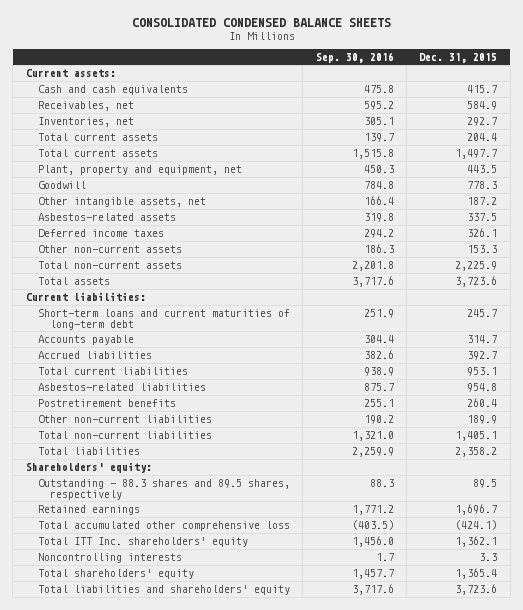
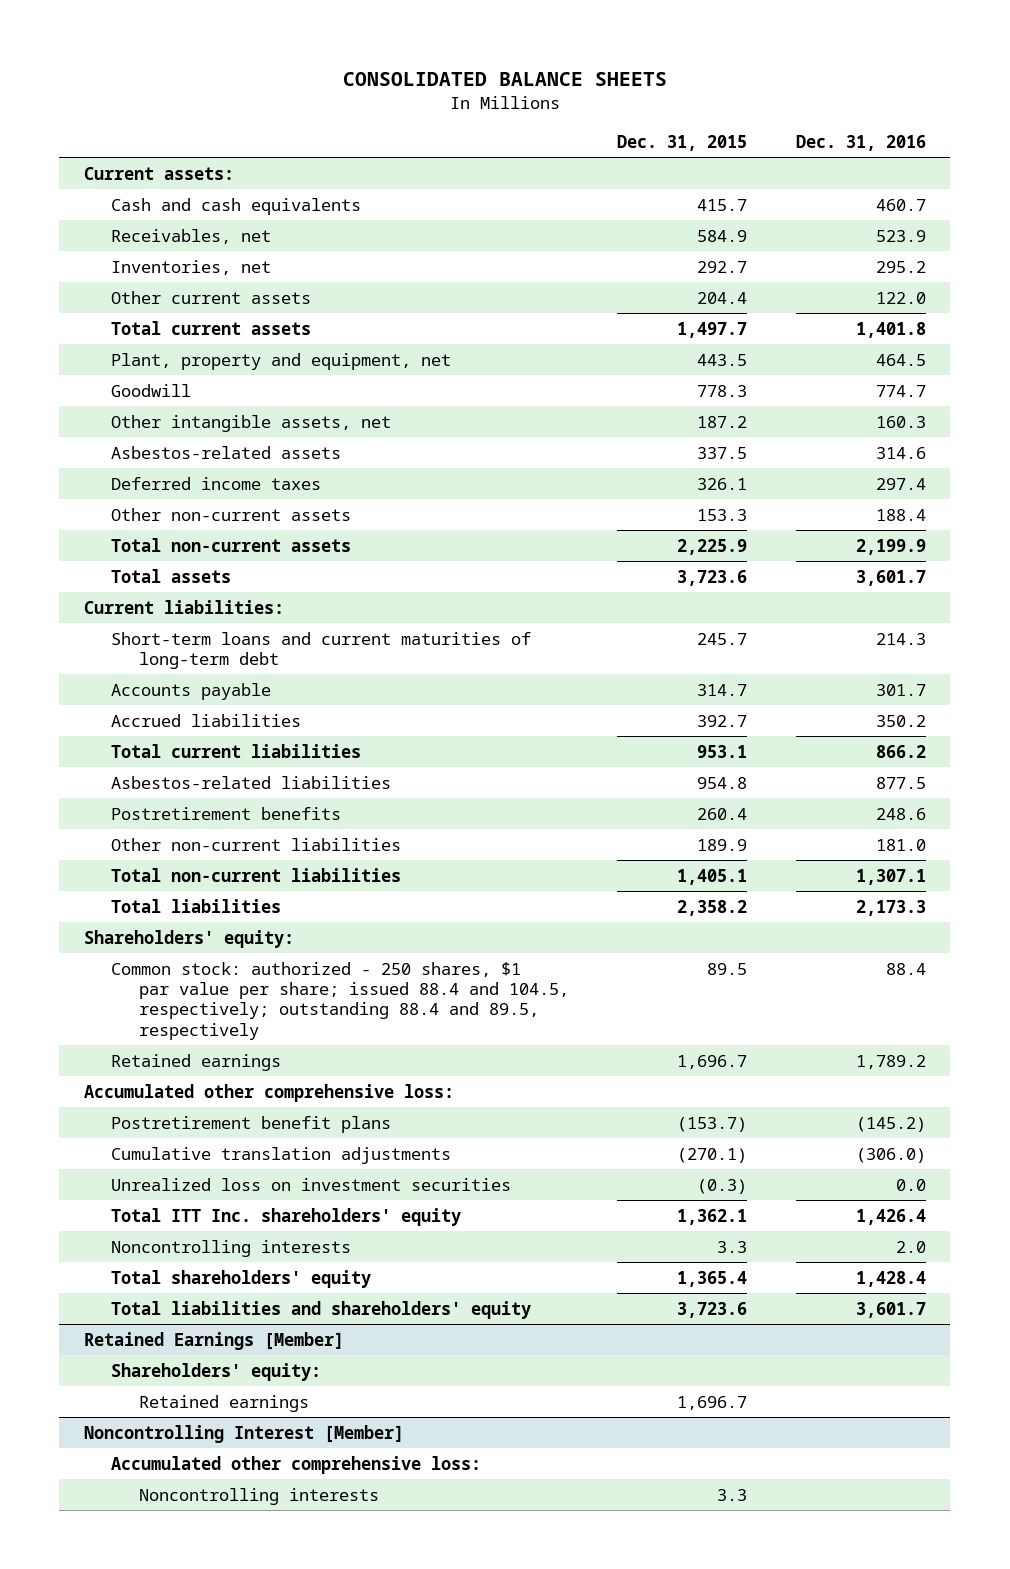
- CONSOLIDATED CONDENSED BALANCE SHEETS
+ CONSOLIDATED BALANCE SHEETS
- | Sep. 30, 2016 | Dec. 31, 2015
+ | Dec. 31, 2015 | Dec. 31, 2016
- Total current assets | 139.7 | 204.4
+ Other current assets | 204.4 | 122.0
- Outstanding - 88.3 shares and 89.5 shares, respectively | 88.3 | 89.5
+ Common stock: authorized - 250 shares, $1 par value per share; issued 88.4 and 104.5, respectively; outstanding 88.4 and 89.5, respectively | 89.5 | 88.4
- Total accumulated other comprehensive loss | (403.5) | (424.1)
+ Accumulated other comprehensive loss:
+ Postretirement benefit plans | (153.7) | (145.2)
+ Cumulative translation adjustments | (270.1) | (306.0)
+ Unrealized loss on investment securities | (0.3) | 0.0
+ Retained Earnings [Member]
+ Shareholders' equity:
+ Retained earnings | 1,696.7 |
+ Noncontrolling Interest [Member]
+ Accumulated other comprehensive loss:
+ Noncontrolling interests | 3.3 |

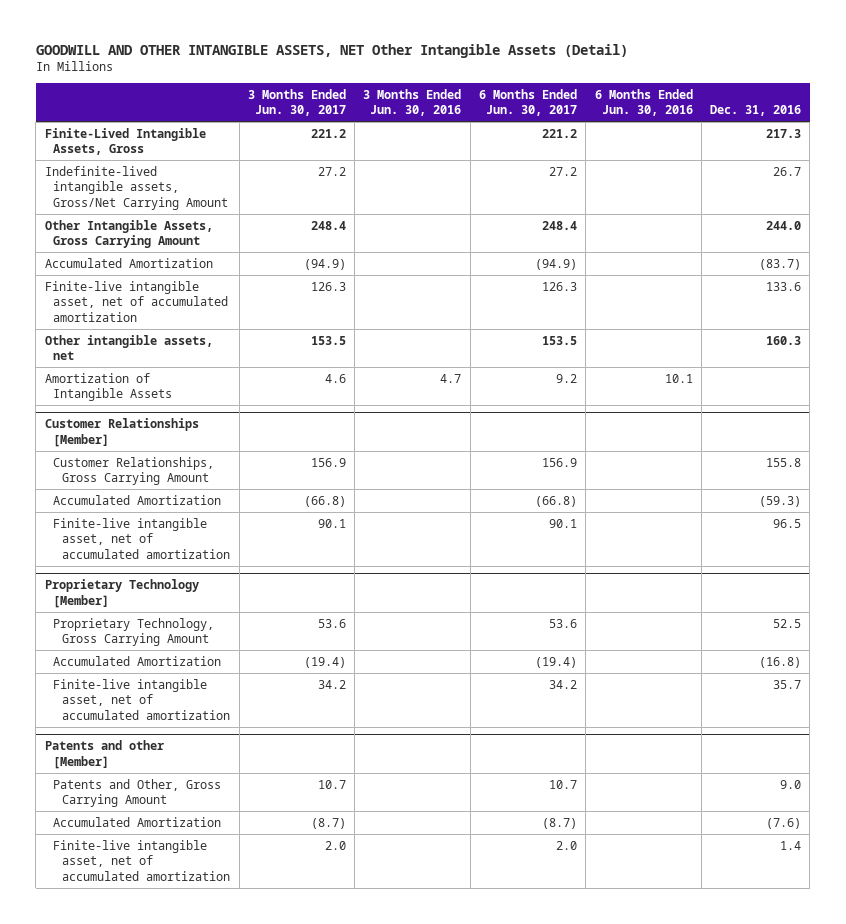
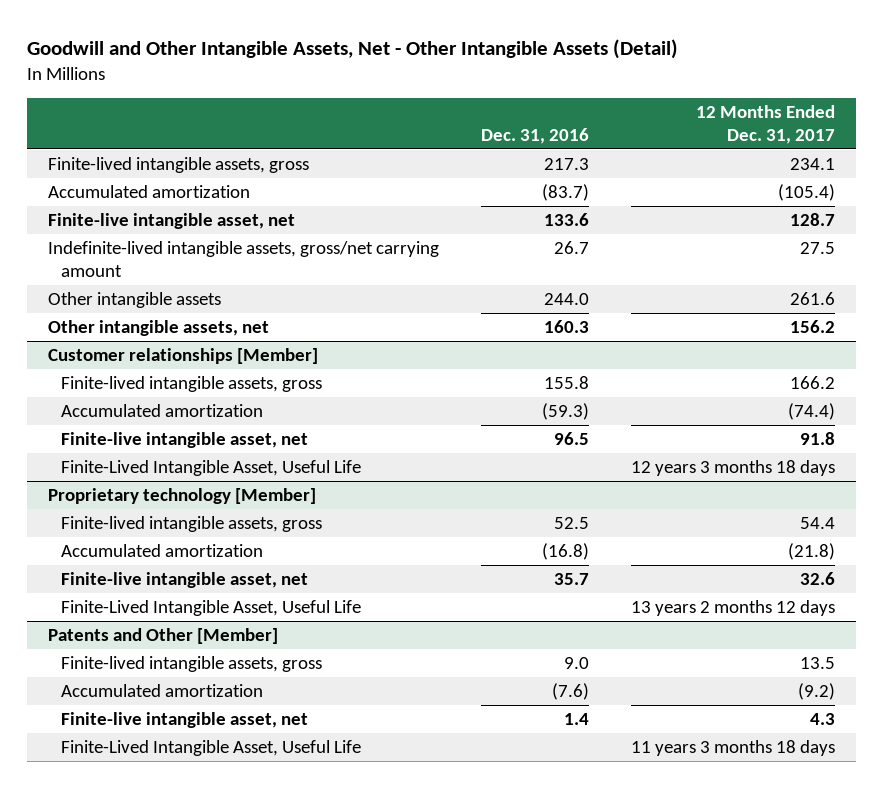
- GOODWILL AND OTHER INTANGIBLE ASSETS, NET Other Intangible Assets (Detail)
+ Goodwill and Other Intangible Assets, Net - Other Intangible Assets (Detail)
- | 3 Months Ended Jun. 30, 2017 | 3 Months Ended Jun. 30, 2016 | 6 Months Ended Jun. 30, 2017 | 6 Months Ended Jun. 30, 2016 | Dec. 31, 2016
+ | Dec. 31, 2016 | 12 Months Ended Dec. 31, 2017
- Finite-Lived Intangible Assets, Gross | 221.2 | | 221.2 | | 217.3
- Indefinite-lived intangible assets, Gross/Net Carrying Amount | 27.2 | | 27.2 | | 26.7
- Other Intangible Assets, Gross Carrying Amount | 248.4 | | 248.4 | | 244.0
- Accumulated Amortization | (94.9) | | (94.9) | | (83.7)
- Finite-live intangible asset, net of accumulated amortization | 126.3 | | 126.3 | | 133.6
+ Finite-lived intangible assets, gross | 217.3 | 234.1
+ Accumulated amortization | (83.7) | (105.4)
+ Finite-live intangible asset, net | 133.6 | 128.7
+ Indefinite-lived intangible assets, gross/net carrying amount | 26.7 | 27.5
+ Other intangible assets | 244.0 | 261.6
- Amortization of Intangible Assets | 4.6 | 4.7 | 9.2 | 10.1 |
- Customer Relationships [Member]
- Customer Relationships, Gross Carrying Amount | 156.9 | | 156.9 | | 155.8
- Accumulated Amortization | (66.8) | | (66.8) | | (59.3)
- Finite-live intangible asset, net of accumulated amortization | 90.1 | | 90.1 | | 96.5
- Proprietary Technology [Member]
- Proprietary Technology, Gross Carrying Amount | 53.6 | | 53.6 | | 52.5
- Accumulated Amortization | (19.4) | | (19.4) | | (16.8)
- Finite-live intangible asset, net of accumulated amortization | 34.2 | | 34.2 | | 35.7
- Patents and other [Member]
- Patents and Other, Gross Carrying Amount | 10.7 | | 10.7 | | 9.0
- Accumulated Amortization | (8.7) | | (8.7) | | (7.6)
- Finite-live intangible asset, net of accumulated amortization | 2.0 | | 2.0 | | 1.4
+ Customer relationships [Member]
+ Finite-lived intangible assets, gross | 155.8 | 166.2
+ Accumulated amortization | (59.3) | (74.4)
+ Finite-live intangible asset, net | 96.5 | 91.8
+ Finite-Lived Intangible Asset, Useful Life | | 12 years 3 months 18 days
+ Proprietary technology [Member]
+ Finite-lived intangible assets, gross | 52.5 | 54.4
+ Accumulated amortization | (16.8) | (21.8)
+ Finite-live intangible asset, net | 35.7 | 32.6
+ Finite-Lived Intangible Asset, Useful Life | | 13 years 2 months 12 days
+ Patents and Other [Member]
+ Finite-lived intangible assets, gross | 9.0 | 13.5
+ Accumulated amortization | (7.6) | (9.2)
+ Finite-live intangible asset, net | 1.4 | 4.3
+ Finite-Lived Intangible Asset, Useful Life | | 11 years 3 months 18 days

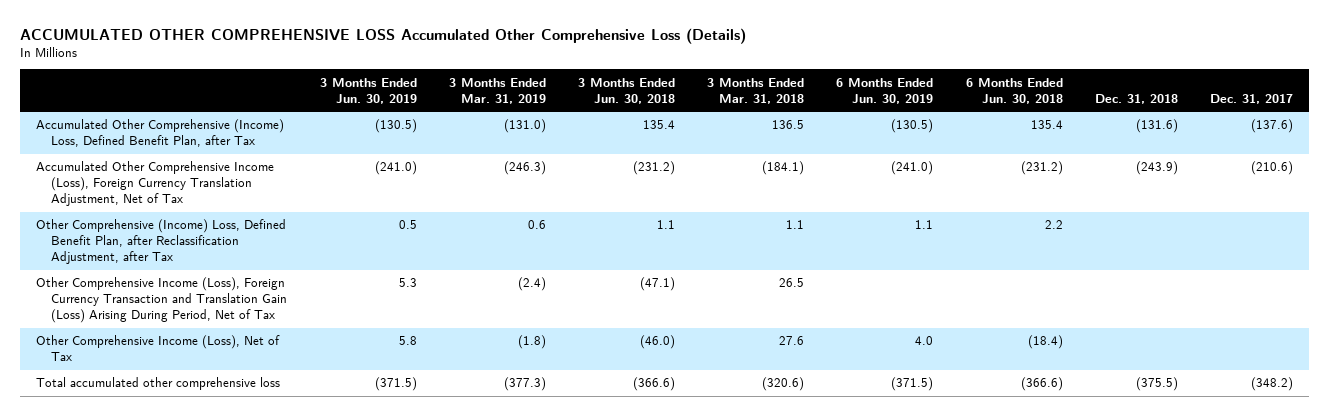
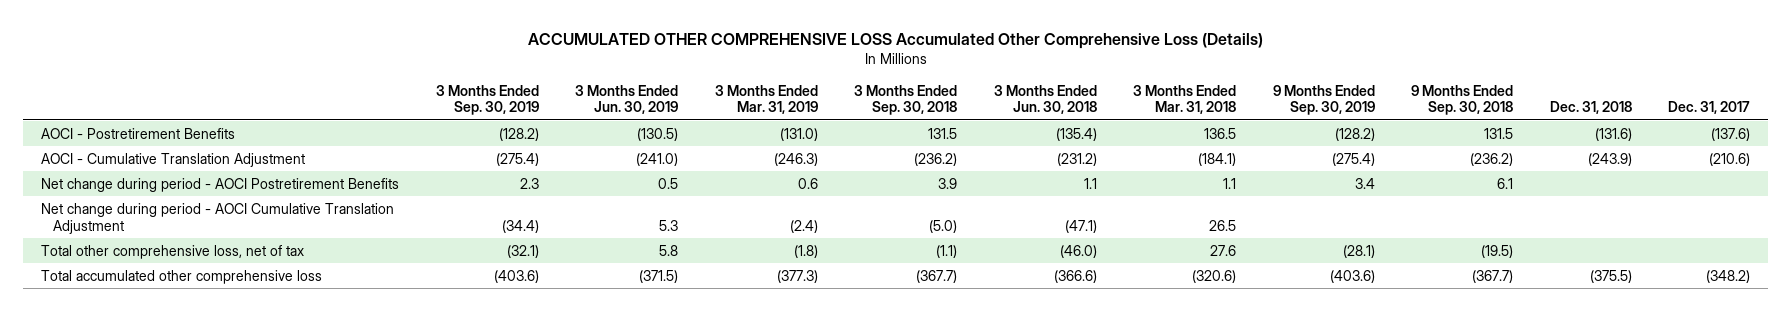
- | 3 Months Ended Jun. 30, 2019 | 3 Months Ended Mar. 31, 2019 | 3 Months Ended Jun. 30, 2018 | 3 Months Ended Mar. 31, 2018 | 6 Months Ended Jun. 30, 2019 | 6 Months Ended Jun. 30, 2018 | Dec. 31, 2018 | Dec. 31, 2017
+ | 3 Months Ended Sep. 30, 2019 | 3 Months Ended Jun. 30, 2019 | 3 Months Ended Mar. 31, 2019 | 3 Months Ended Sep. 30, 2018 | 3 Months Ended Jun. 30, 2018 | 3 Months Ended Mar. 31, 2018 | 9 Months Ended Sep. 30, 2019 | 9 Months Ended Sep. 30, 2018 | Dec. 31, 2018 | Dec. 31, 2017
- Accumulated Other Comprehensive (Income) Loss, Defined Benefit Plan, after Tax | (130.5) | (131.0) | 135.4 | 136.5 | (130.5) | 135.4 | (131.6) | (137.6)
- Accumulated Other Comprehensive Income (Loss), Foreign Currency Translation Adjustment, Net of Tax | (241.0) | (246.3) | (231.2) | (184.1) | (241.0) | (231.2) | (243.9) | (210.6)
- Other Comprehensive (Income) Loss, Defined Benefit Plan, after Reclassification Adjustment, after Tax | 0.5 | 0.6 | 1.1 | 1.1 | 1.1 | 2.2 | |
- Other Comprehensive Income (Loss), Foreign Currency Transaction and Translation Gain (Loss) Arising During Period, Net of Tax | 5.3 | (2.4) | (47.1) | 26.5 | | | |
- Other Comprehensive Income (Loss), Net of Tax | 5.8 | (1.8) | (46.0) | 27.6 | 4.0 | (18.4) | |
+ AOCI - Postretirement Benefits | (128.2) | (130.5) | (131.0) | 131.5 | (135.4) | 136.5 | (128.2) | 131.5 | (131.6) | (137.6)
+ AOCI - Cumulative Translation Adjustment | (275.4) | (241.0) | (246.3) | (236.2) | (231.2) | (184.1) | (275.4) | (236.2) | (243.9) | (210.6)
+ Net change during period - AOCI Postretirement Benefits | 2.3 | 0.5 | 0.6 | 3.9 | 1.1 | 1.1 | 3.4 | 6.1 | |
+ Net change during period - AOCI Cumulative Translation Adjustment | (34.4) | 5.3 | (2.4) | (5.0) | (47.1) | 26.5 | | | |
+ Total other comprehensive loss, net of tax | (32.1) | 5.8 | (1.8) | (1.1) | (46.0) | 27.6 | (28.1) | (19.5) | |

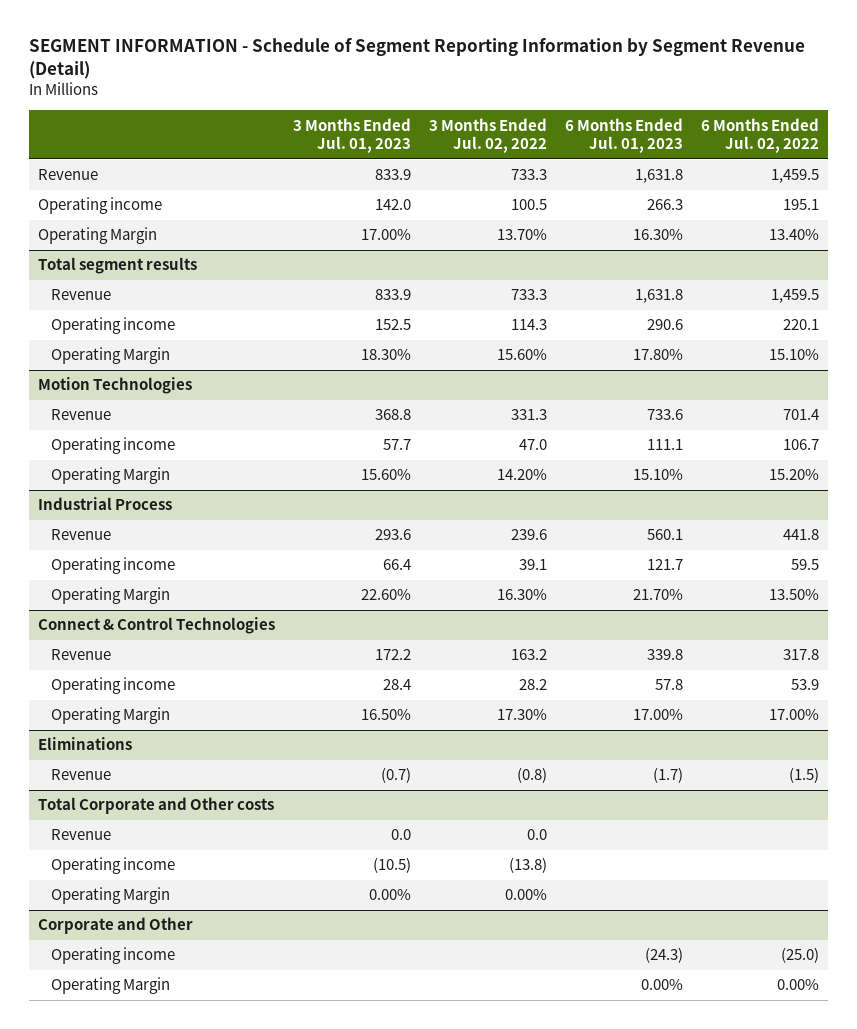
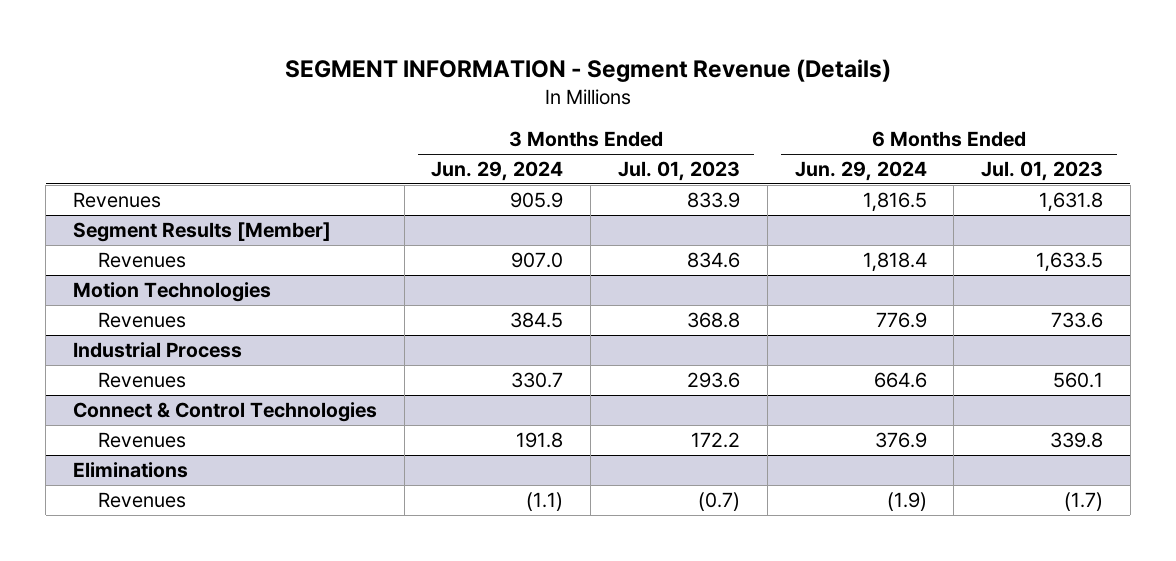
- SEGMENT INFORMATION - Schedule of Segment Reporting Information by Segment Revenue (Detail)
+ SEGMENT INFORMATION - Segment Revenue (Details)
- | 3 Months Ended Jul. 01, 2023 | 3 Months Ended Jul. 02, 2022 | 6 Months Ended Jul. 01, 2023 | 6 Months Ended Jul. 02, 2022
+ | 3 Months Ended Jun. 29, 2024 | 3 Months Ended Jul. 01, 2023 | 6 Months Ended Jun. 29, 2024 | 6 Months Ended Jul. 01, 2023
- Revenue | 833.9 | 733.3 | 1,631.8 | 1,459.5
- Operating income | 142.0 | 100.5 | 266.3 | 195.1
- Operating Margin | 17.00% | 13.70% | 16.30% | 13.40%
- Total segment results
- Revenue | 833.9 | 733.3 | 1,631.8 | 1,459.5
- Operating income | 152.5 | 114.3 | 290.6 | 220.1
- Operating Margin | 18.30% | 15.60% | 17.80% | 15.10%
+ Revenues | 905.9 | 833.9 | 1,816.5 | 1,631.8
+ Segment Results [Member]
+ Revenues | 907.0 | 834.6 | 1,818.4 | 1,633.5
@ Motion Technologies
- Revenue | 368.8 | 331.3 | 733.6 | 701.4
- Operating income | 57.7 | 47.0 | 111.1 | 106.7
- Operating Margin | 15.60% | 14.20% | 15.10% | 15.20%
+ Revenues | 384.5 | 368.8 | 776.9 | 733.6
@ Industrial Process
- Revenue | 293.6 | 239.6 | 560.1 | 441.8
- Operating income | 66.4 | 39.1 | 121.7 | 59.5
- Operating Margin | 22.60% | 16.30% | 21.70% | 13.50%
+ Revenues | 330.7 | 293.6 | 664.6 | 560.1
@ Connect & Control Technologies
- Revenue | 172.2 | 163.2 | 339.8 | 317.8
- Operating income | 28.4 | 28.2 | 57.8 | 53.9
- Operating Margin | 16.50% | 17.30% | 17.00% | 17.00%
+ Revenues | 191.8 | 172.2 | 376.9 | 339.8
@ Eliminations
- Revenue | (0.7) | (0.8) | (1.7) | (1.5)
- Total Corporate and Other costs
- Revenue | 0.0 | 0.0 | |
- Operating income | (10.5) | (13.8) | |
- Operating Margin | 0.00% | 0.00% | |
- Corporate and Other
- Operating income | | | (24.3) | (25.0)
- Operating Margin | | | 0.00% | 0.00%
@ Eliminations
+ Revenues | (1.1) | (0.7) | (1.9) | (1.7)

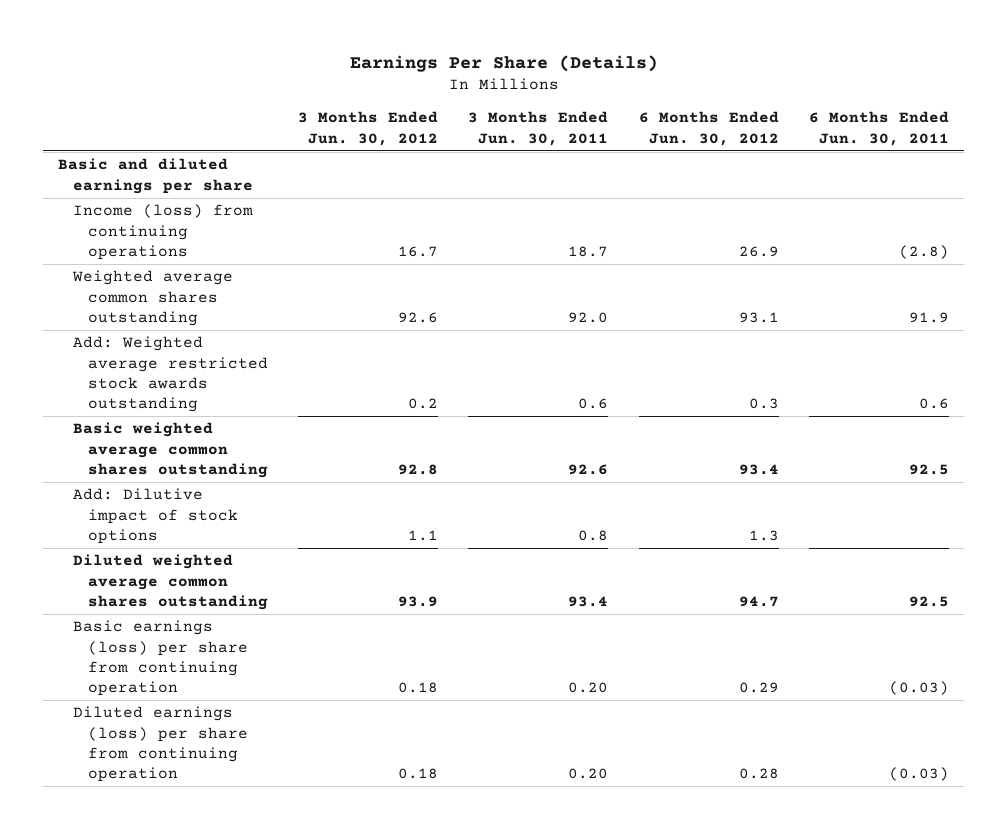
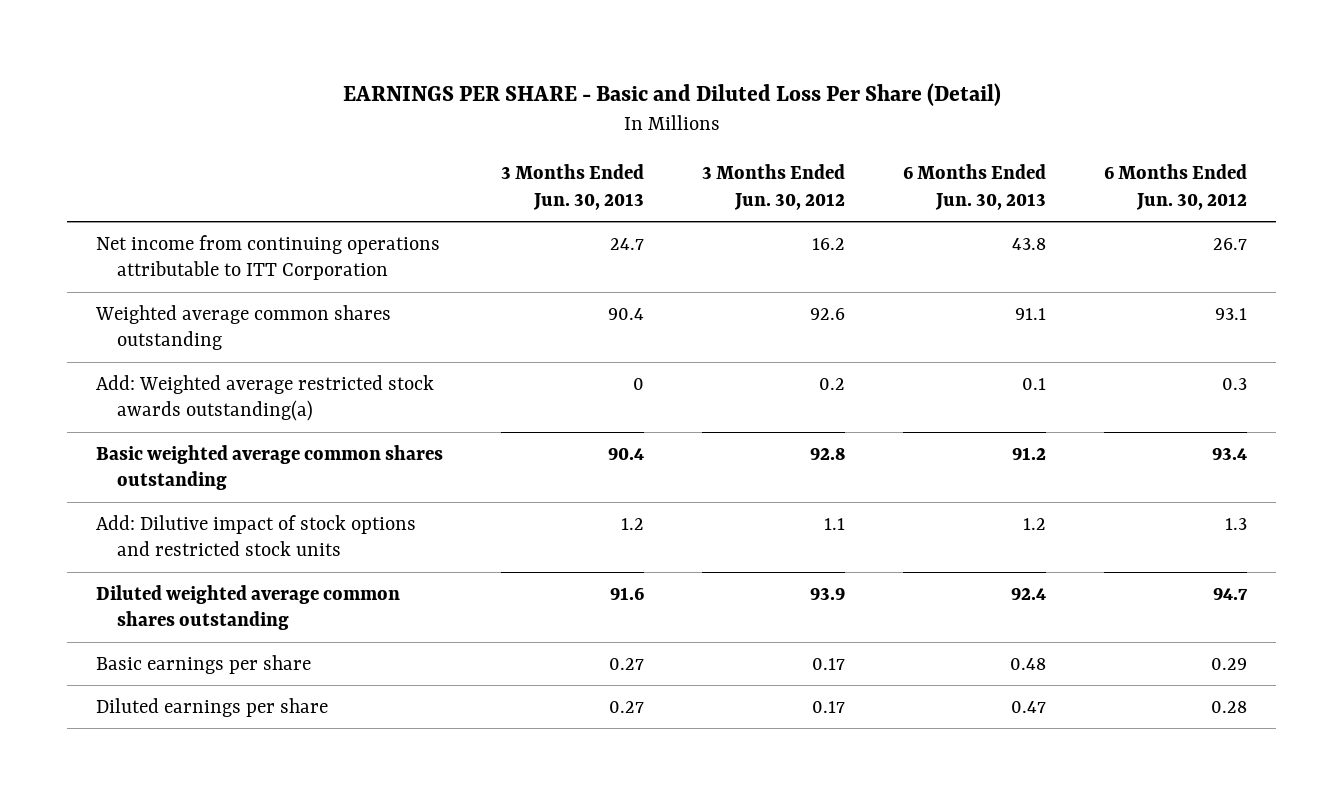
- Earnings Per Share (Details)
+ EARNINGS PER SHARE - Basic and Diluted Loss Per Share (Detail)
- | 3 Months Ended Jun. 30, 2012 | 3 Months Ended Jun. 30, 2011 | 6 Months Ended Jun. 30, 2012 | 6 Months Ended Jun. 30, 2011
+ | 3 Months Ended Jun. 30, 2013 | 3 Months Ended Jun. 30, 2012 | 6 Months Ended Jun. 30, 2013 | 6 Months Ended Jun. 30, 2012
- Basic and diluted earnings per share
- Income (loss) from continuing operations | 16.7 | 18.7 | 26.9 | (2.8)
+ Net income from continuing operations attributable to ITT Corporation | 24.7 | 16.2 | 43.8 | 26.7
- Add: Weighted average restricted stock awards outstanding | 0.2 | 0.6 | 0.3 | 0.6
+ Add: Weighted average restricted stock awards outstanding(a) | 0 | 0.2 | 0.1 | 0.3
- Add: Dilutive impact of stock options | 1.1 | 0.8 | 1.3 |
+ Add: Dilutive impact of stock options and restricted stock units | 1.2 | 1.1 | 1.2 | 1.3
- Basic earnings (loss) per share from continuing operation | 0.18 | 0.20 | 0.29 | (0.03)
- Diluted earnings (loss) per share from continuing operation | 0.18 | 0.20 | 0.28 | (0.03)
+ Basic earnings per share | 0.27 | 0.17 | 0.48 | 0.29
+ Diluted earnings per share | 0.27 | 0.17 | 0.47 | 0.28

